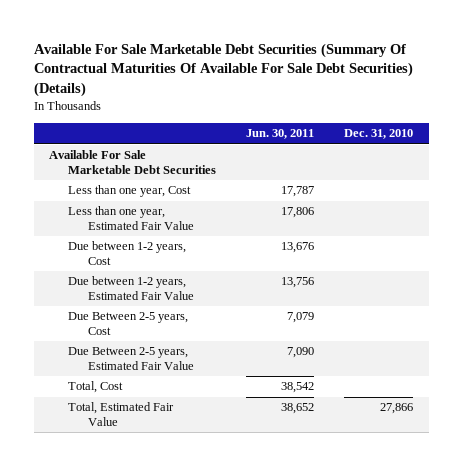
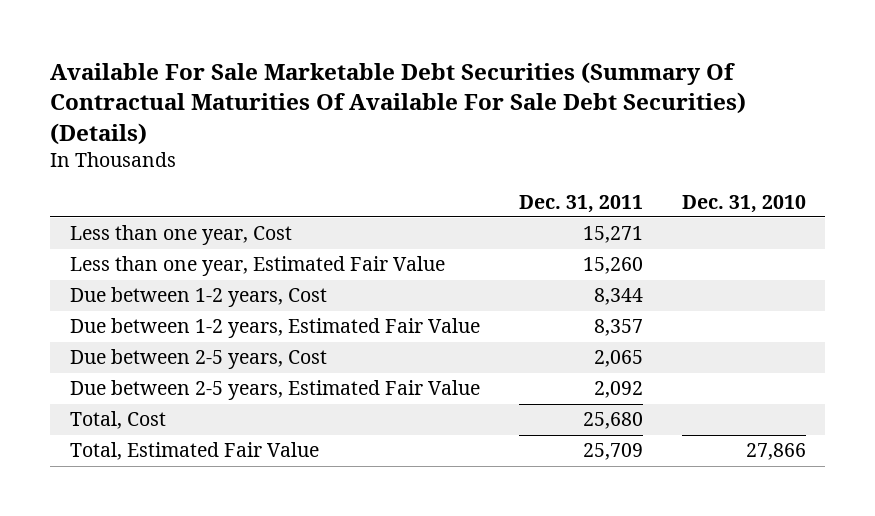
- | Jun. 30, 2011 | Dec. 31, 2010
+ | Dec. 31, 2011 | Dec. 31, 2010
- Available For Sale Marketable Debt Securities
- Due Between 2-5 years, Cost | 7,079 |
- Due Between 2-5 years, Estimated Fair Value | 7,090 |
+ Due between 2-5 years, Cost | 2,065 |
+ Due between 2-5 years, Estimated Fair Value | 2,092 |

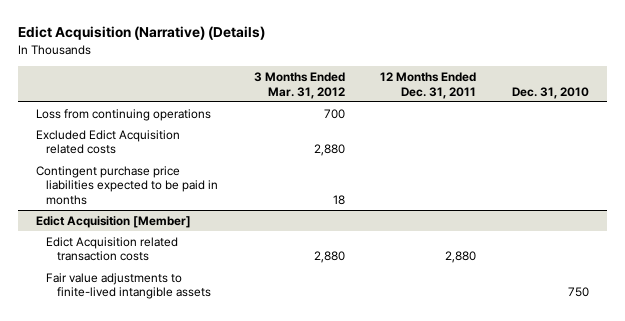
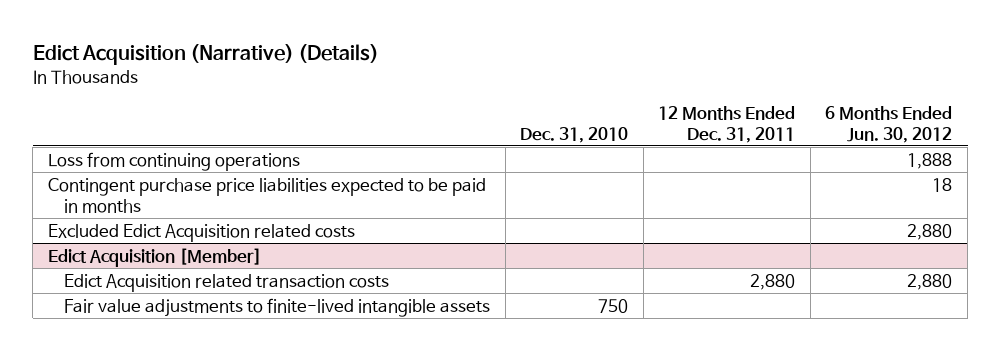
- | 3 Months Ended Mar. 31, 2012 | 12 Months Ended Dec. 31, 2011 | Dec. 31, 2010
+ | Dec. 31, 2010 | 12 Months Ended Dec. 31, 2011 | 6 Months Ended Jun. 30, 2012
moved down: Excluded Edict Acquisition related costs | | | 2,880

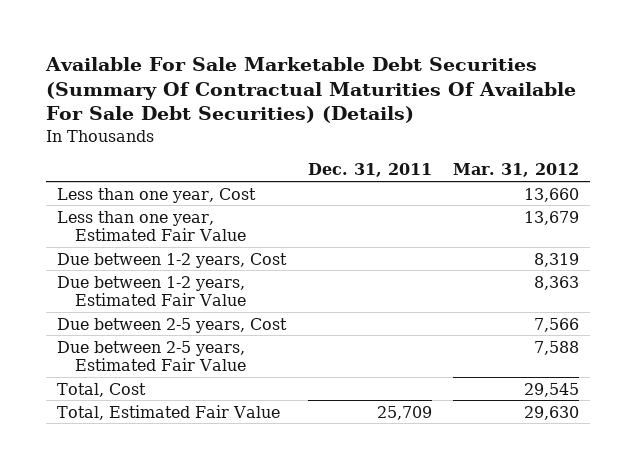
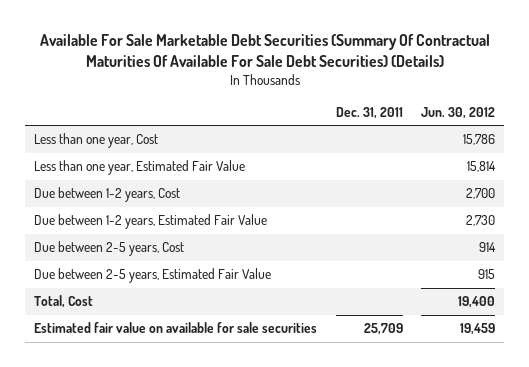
- | Dec. 31, 2011 | Mar. 31, 2012
+ | Dec. 31, 2011 | Jun. 30, 2012
- Total, Estimated Fair Value | 25,709 | 29,630
+ Estimated fair value on available for sale securities | 25,709 | 19,459

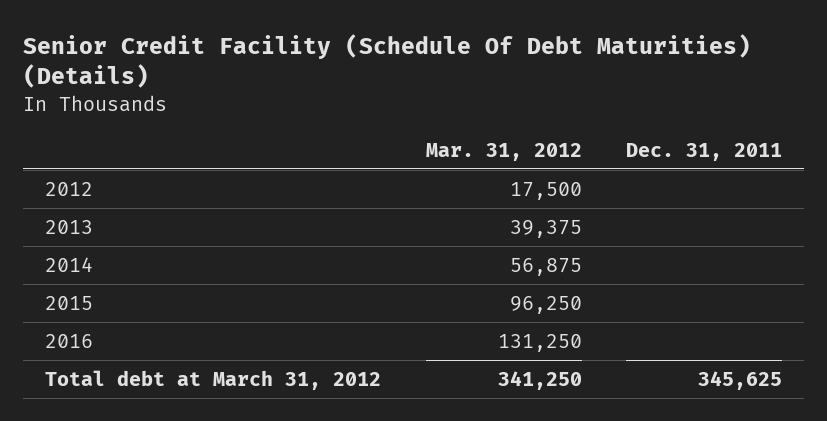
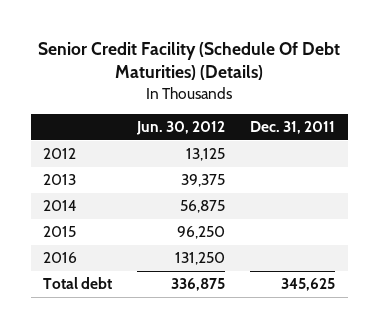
- | Mar. 31, 2012 | Dec. 31, 2011
+ | Jun. 30, 2012 | Dec. 31, 2011
- Total debt at March 31, 2012 | 341,250 | 345,625
+ Total debt | 336,875 | 345,625

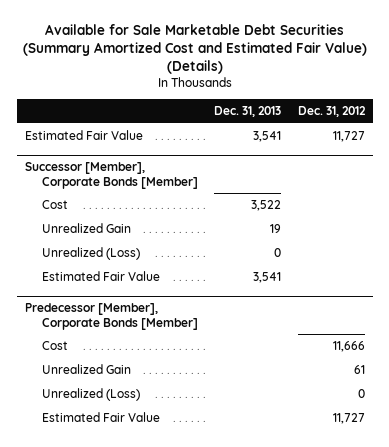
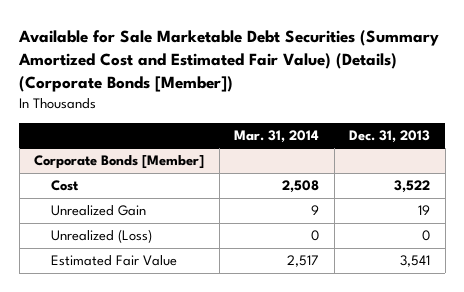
- Available for Sale Marketable Debt Securities (Summary Amortized Cost and Estimated Fair Value) (Details)
+ Available for Sale Marketable Debt Securities (Summary Amortized Cost and Estimated Fair Value) (Details) (Corporate Bonds [Member])
- | Dec. 31, 2013 | Dec. 31, 2012
+ | Mar. 31, 2014 | Dec. 31, 2013
- Estimated Fair Value | 3,541 | 11,727
- Successor [Member], Corporate Bonds [Member]
+ Corporate Bonds [Member]
- Predecessor [Member], Corporate Bonds [Member]
- Cost | | 11,666
- Unrealized Gain | | 61
- Unrealized (Loss) | | 0
- Estimated Fair Value | | 11,727

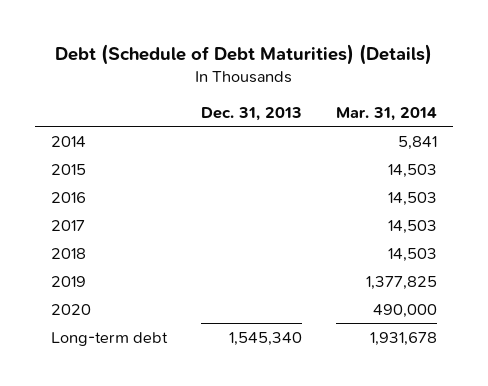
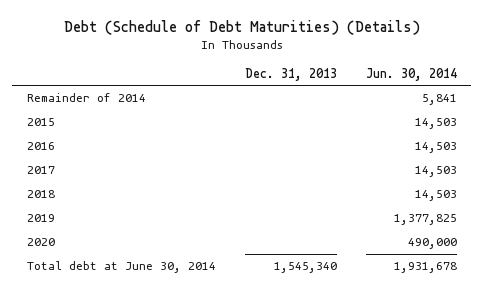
- | Dec. 31, 2013 | Mar. 31, 2014
+ | Dec. 31, 2013 | Jun. 30, 2014
- 2014 | | 5,841
+ Remainder of 2014 | | 5,841
- Long-term debt | 1,545,340 | 1,931,678
+ Total debt at June 30, 2014 | 1,545,340 | 1,931,678

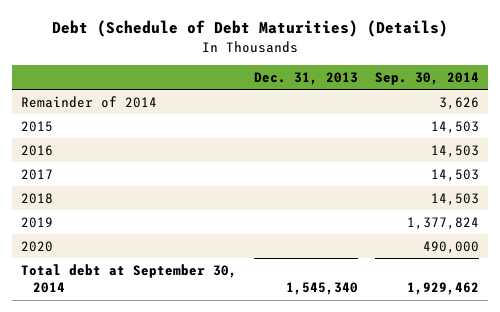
- | Dec. 31, 2013 | Jun. 30, 2014
+ | Dec. 31, 2013 | Sep. 30, 2014
- Total debt at June 30, 2014 | 1,545,340 | 1,931,678
+ Total debt at September 30, 2014 | 1,545,340 | 1,929,462

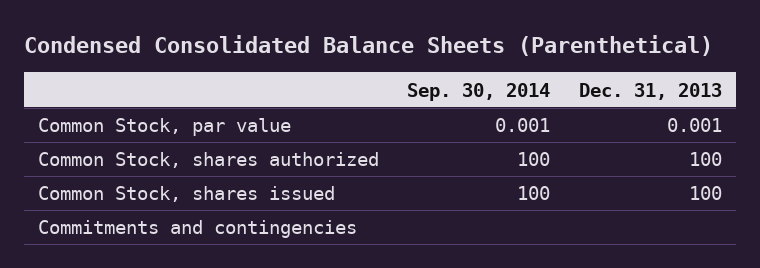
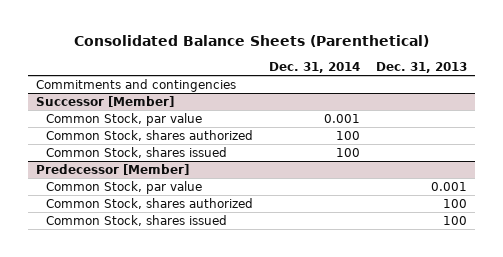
- Condensed Consolidated Balance Sheets (Parenthetical)
+ Consolidated Balance Sheets (Parenthetical)
- | Sep. 30, 2014 | Dec. 31, 2013
+ | Dec. 31, 2014 | Dec. 31, 2013
moved up: Commitments and contingencies
+ Successor [Member]
+ Common Stock, par value | 0.001 |
+ Common Stock, shares authorized | 100 |
+ Common Stock, shares issued | 100 |
+ Predecessor [Member]

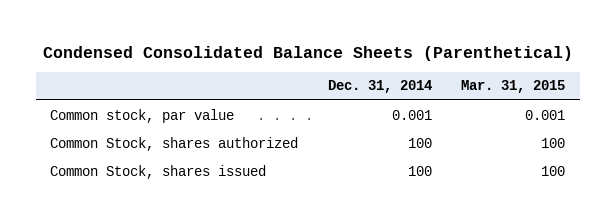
- Consolidated Balance Sheets (Parenthetical)
+ Condensed Consolidated Balance Sheets (Parenthetical)
- | Dec. 31, 2014 | Dec. 31, 2013
+ | Dec. 31, 2014 | Mar. 31, 2015
- Commitments and contingencies
- Successor [Member]
- Common Stock, par value | 0.001 |
+ Common stock, par value | 0.001 | 0.001
- Predecessor [Member]
- Common Stock, par value | | 0.001
- Common Stock, shares authorized | | 100
- Common Stock, shares issued | | 100

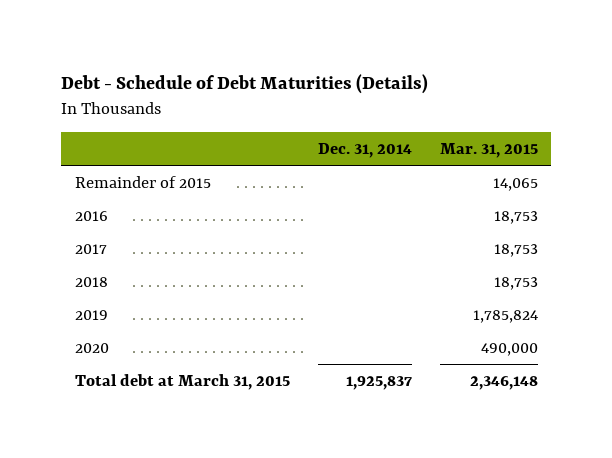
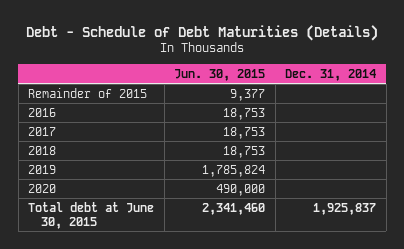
- | Dec. 31, 2014 | Mar. 31, 2015
+ | Jun. 30, 2015 | Dec. 31, 2014
- Total debt at March 31, 2015 | 1,925,837 | 2,346,148
+ Total debt at June 30, 2015 | 2,341,460 | 1,925,837

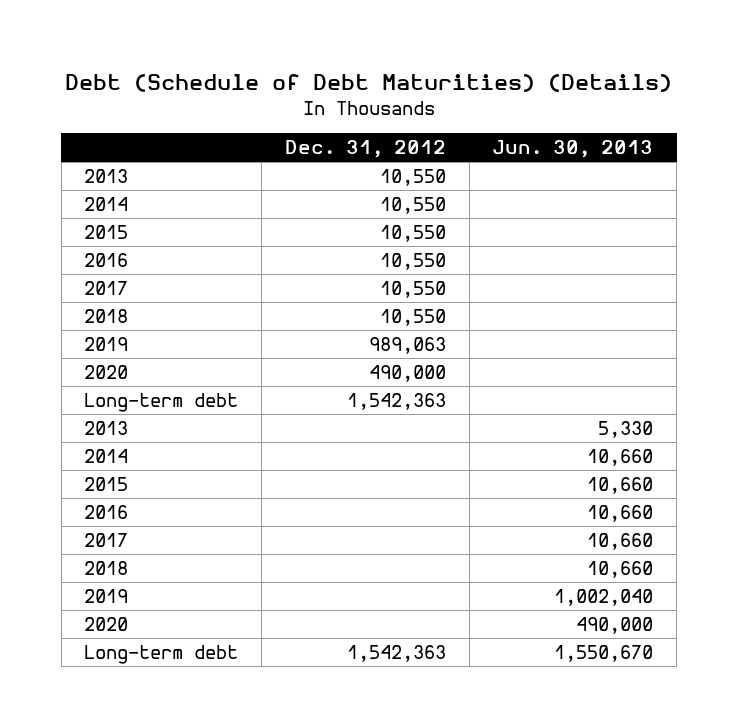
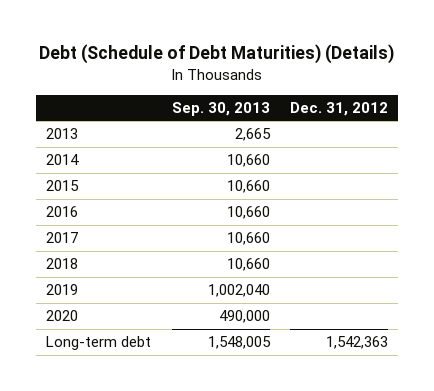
- | Dec. 31, 2012 | Jun. 30, 2013
+ | Sep. 30, 2013 | Dec. 31, 2012
- 2013 | 10,550 |
- 2014 | 10,550 |
- 2015 | 10,550 |
- 2016 | 10,550 |
- 2017 | 10,550 |
- 2018 | 10,550 |
- 2019 | 989,063 |
- 2020 | 490,000 |
- Long-term debt | 1,542,363 |

